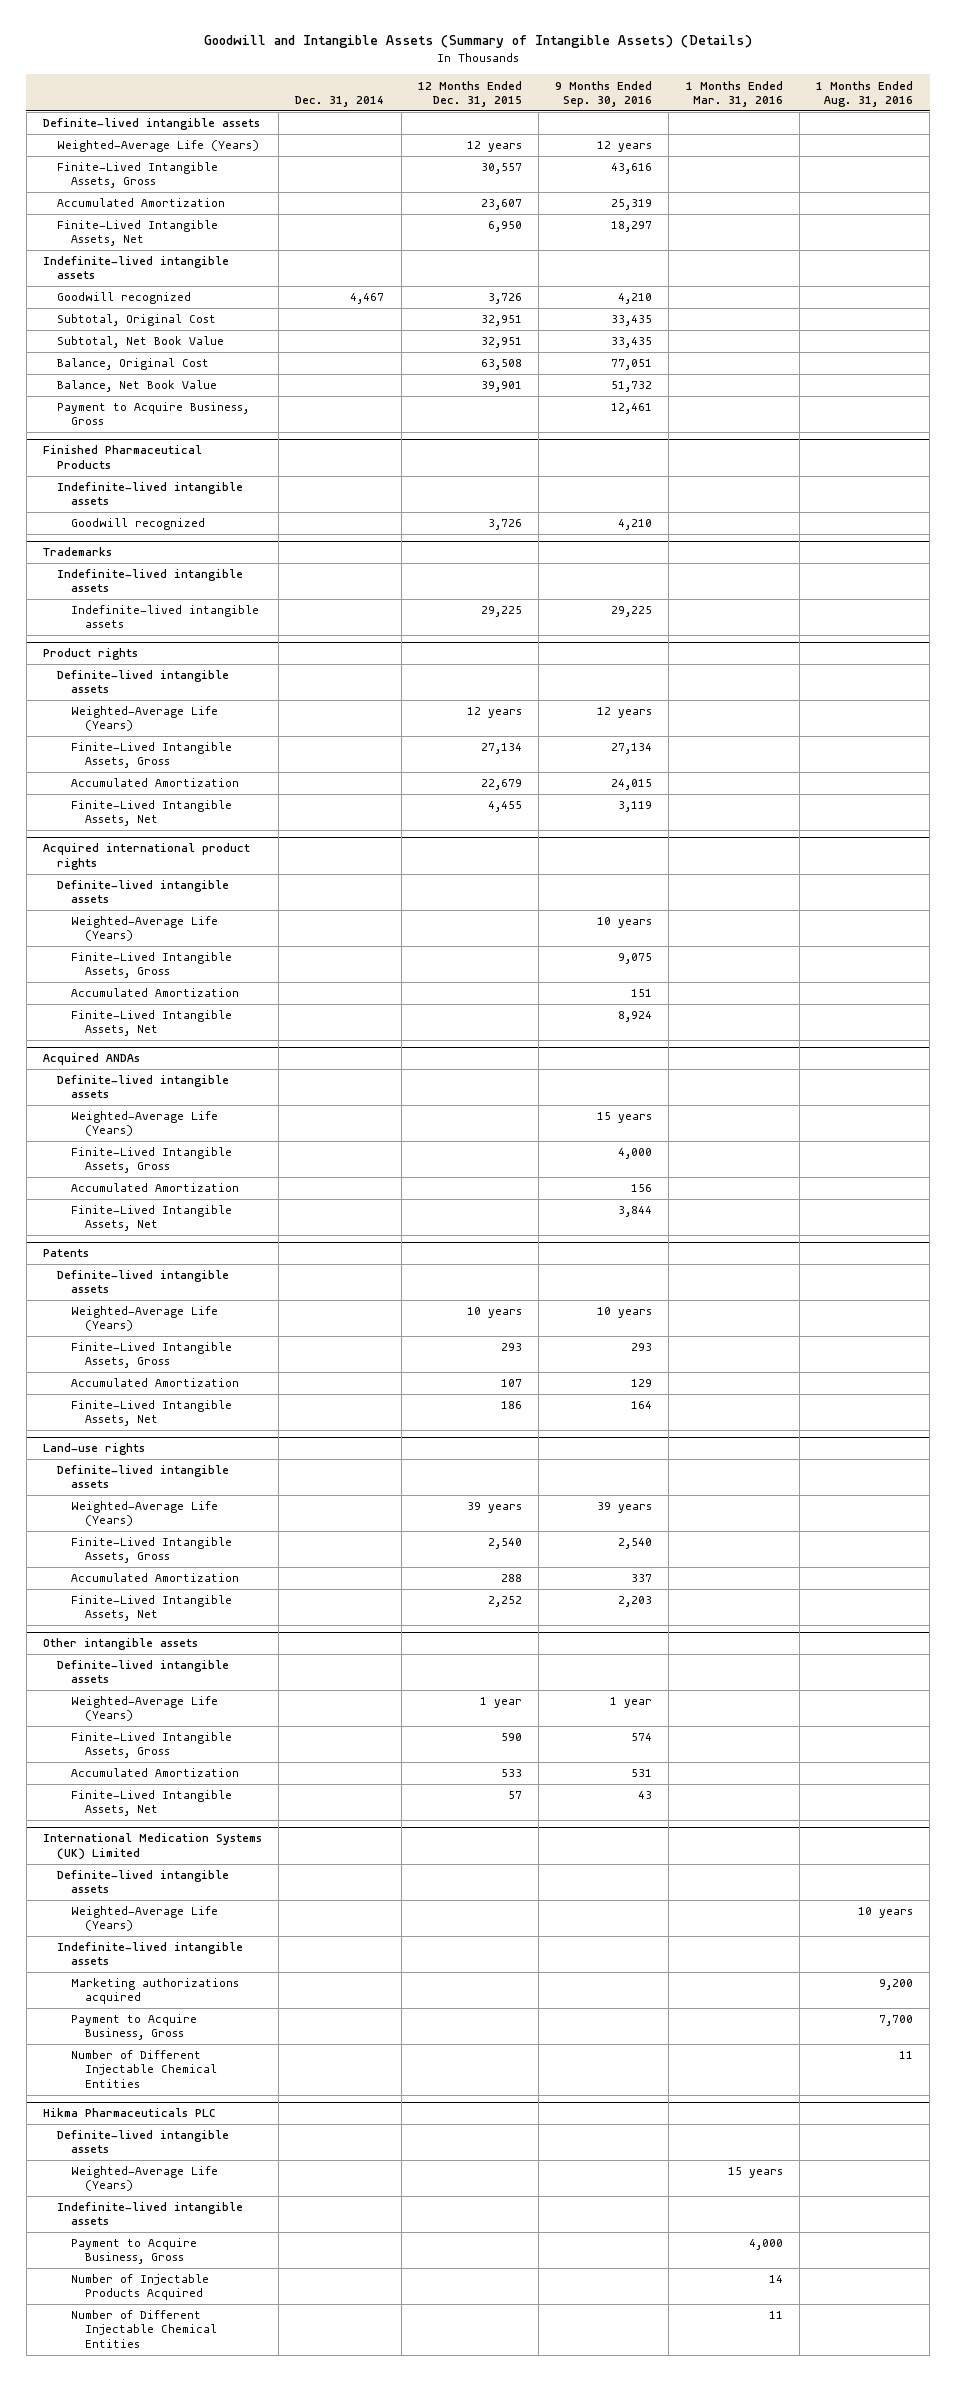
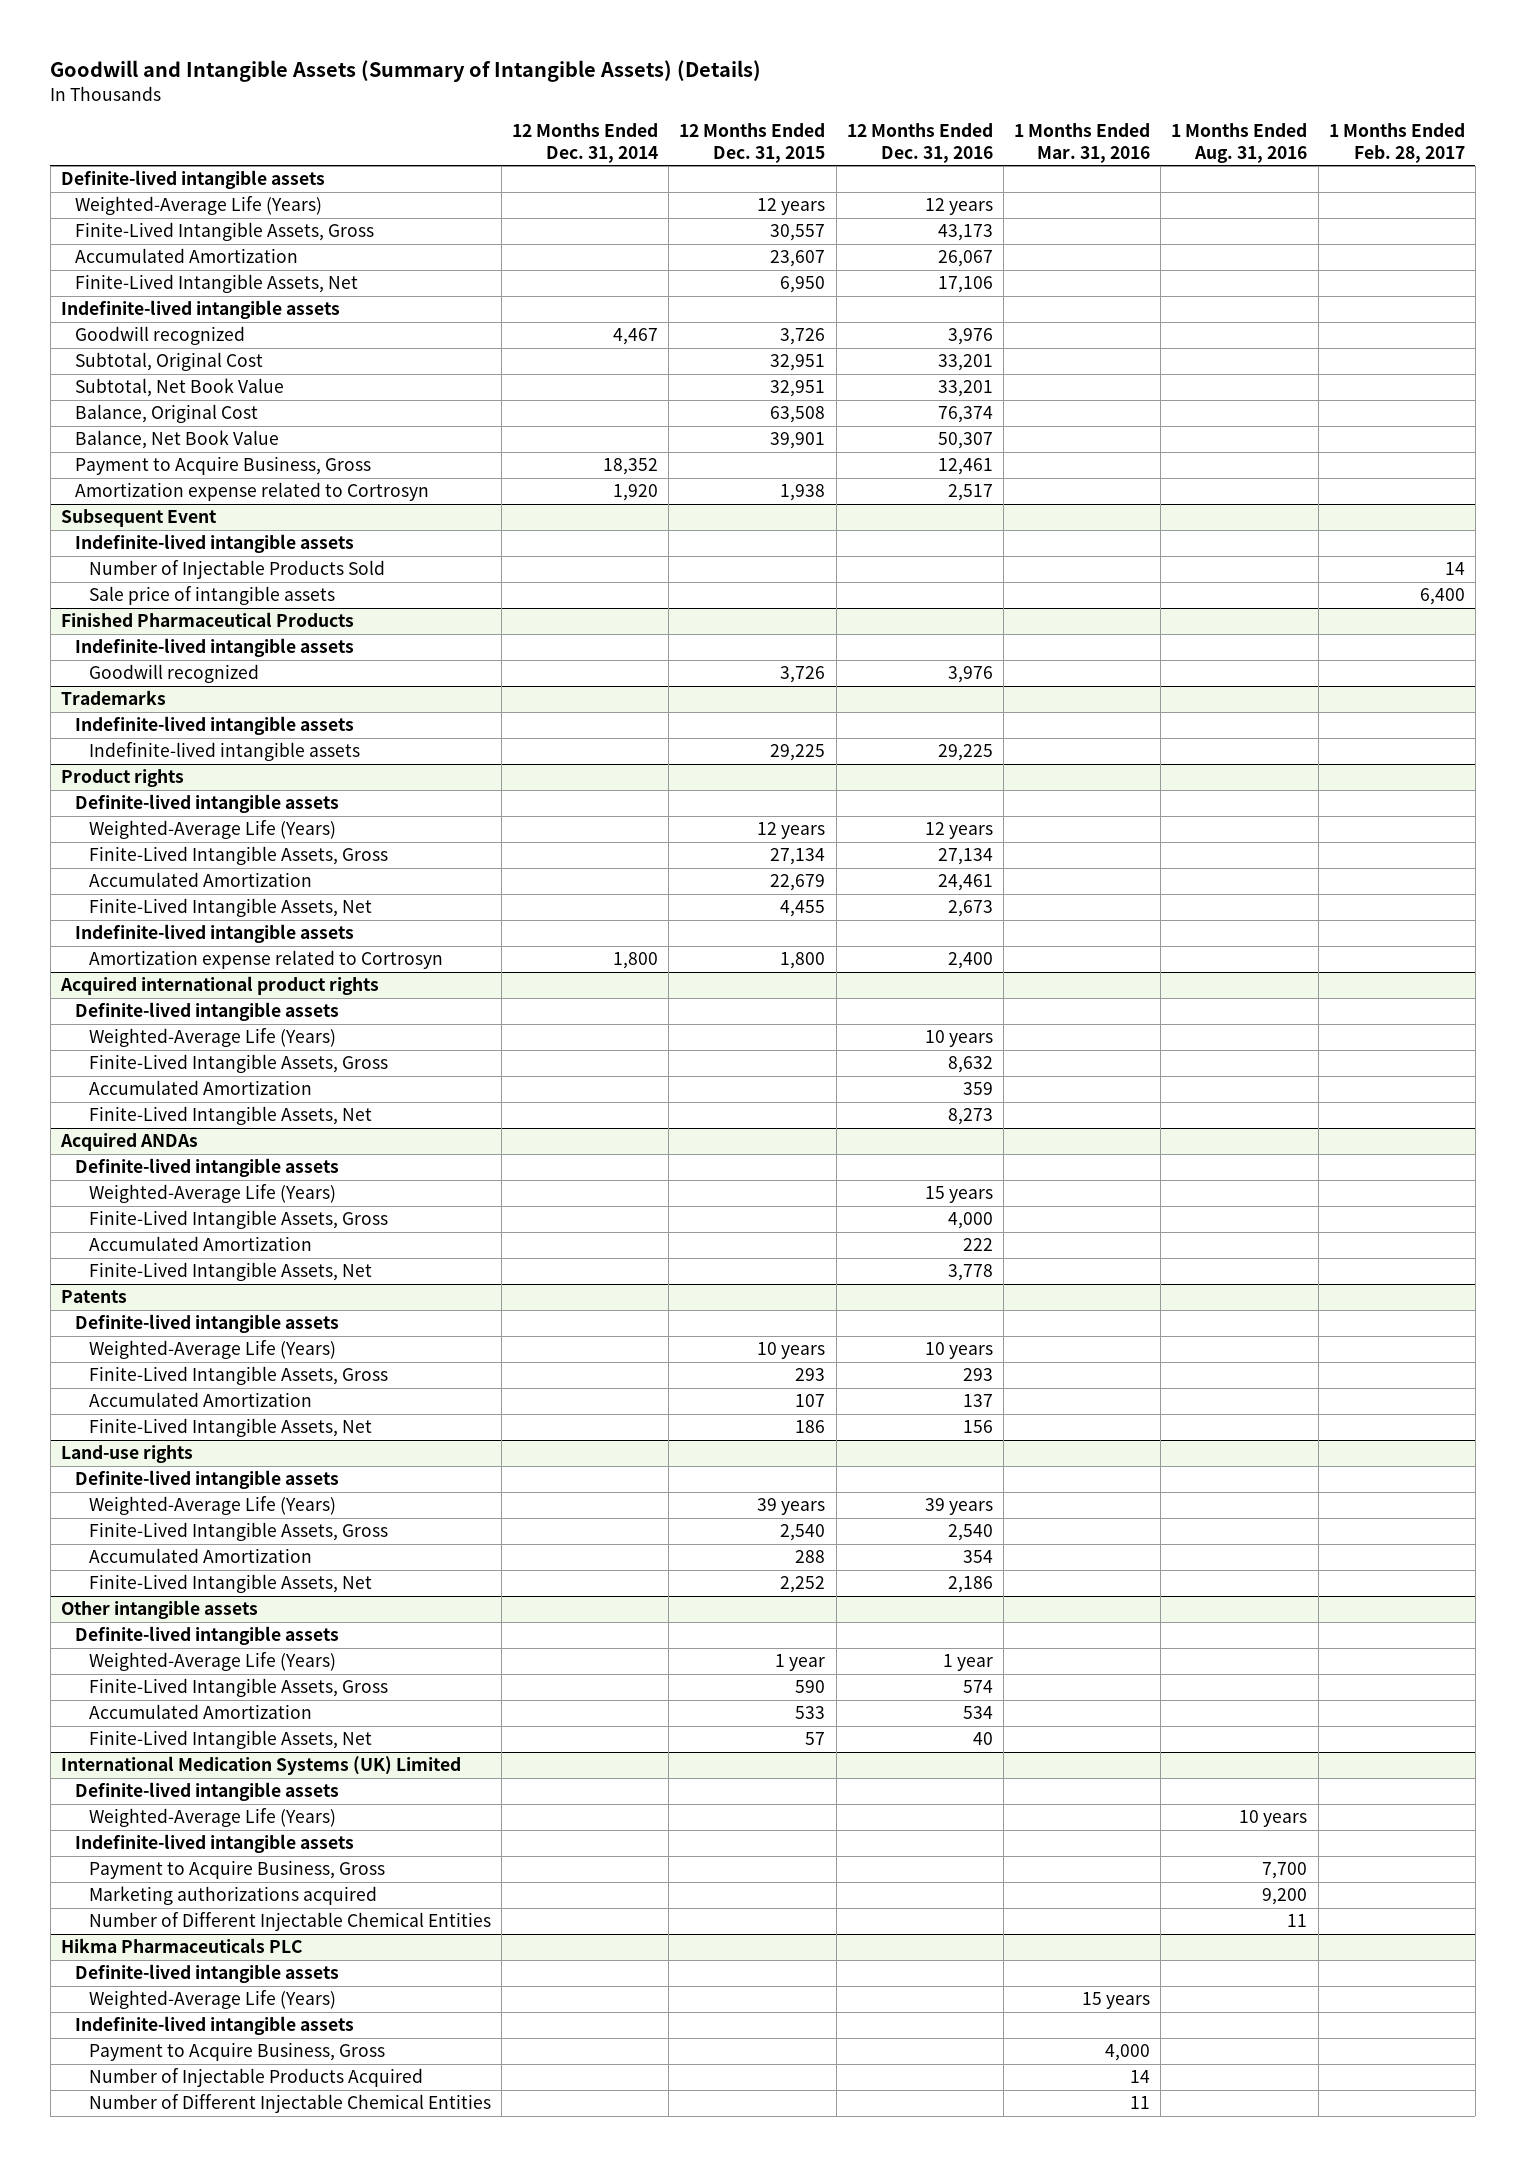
- | Dec. 31, 2014 | 12 Months Ended Dec. 31, 2015 | 9 Months Ended Sep. 30, 2016 | 1 Months Ended Mar. 31, 2016 | 1 Months Ended Aug. 31, 2016
+ | 12 Months Ended Dec. 31, 2014 | 12 Months Ended Dec. 31, 2015 | 12 Months Ended Dec. 31, 2016 | 1 Months Ended Mar. 31, 2016 | 1 Months Ended Aug. 31, 2016 | 1 Months Ended Feb. 28, 2017
+ Amortization expense related to Cortrosyn | 1,920 | 1,938 | 2,517 | | |
+ Subsequent Event
+ Indefinite-lived intangible assets
+ Number of Injectable Products Sold | | | | | | 14
+ Sale price of intangible assets | | | | | | 6,400
@ Product rights
+ Indefinite-lived intangible assets
+ Amortization expense related to Cortrosyn | 1,800 | 1,800 | 2,400 | | |
@ International Medication Systems (UK) Limited
moved down: Marketing authorizations acquired | | | | | 9,200 |

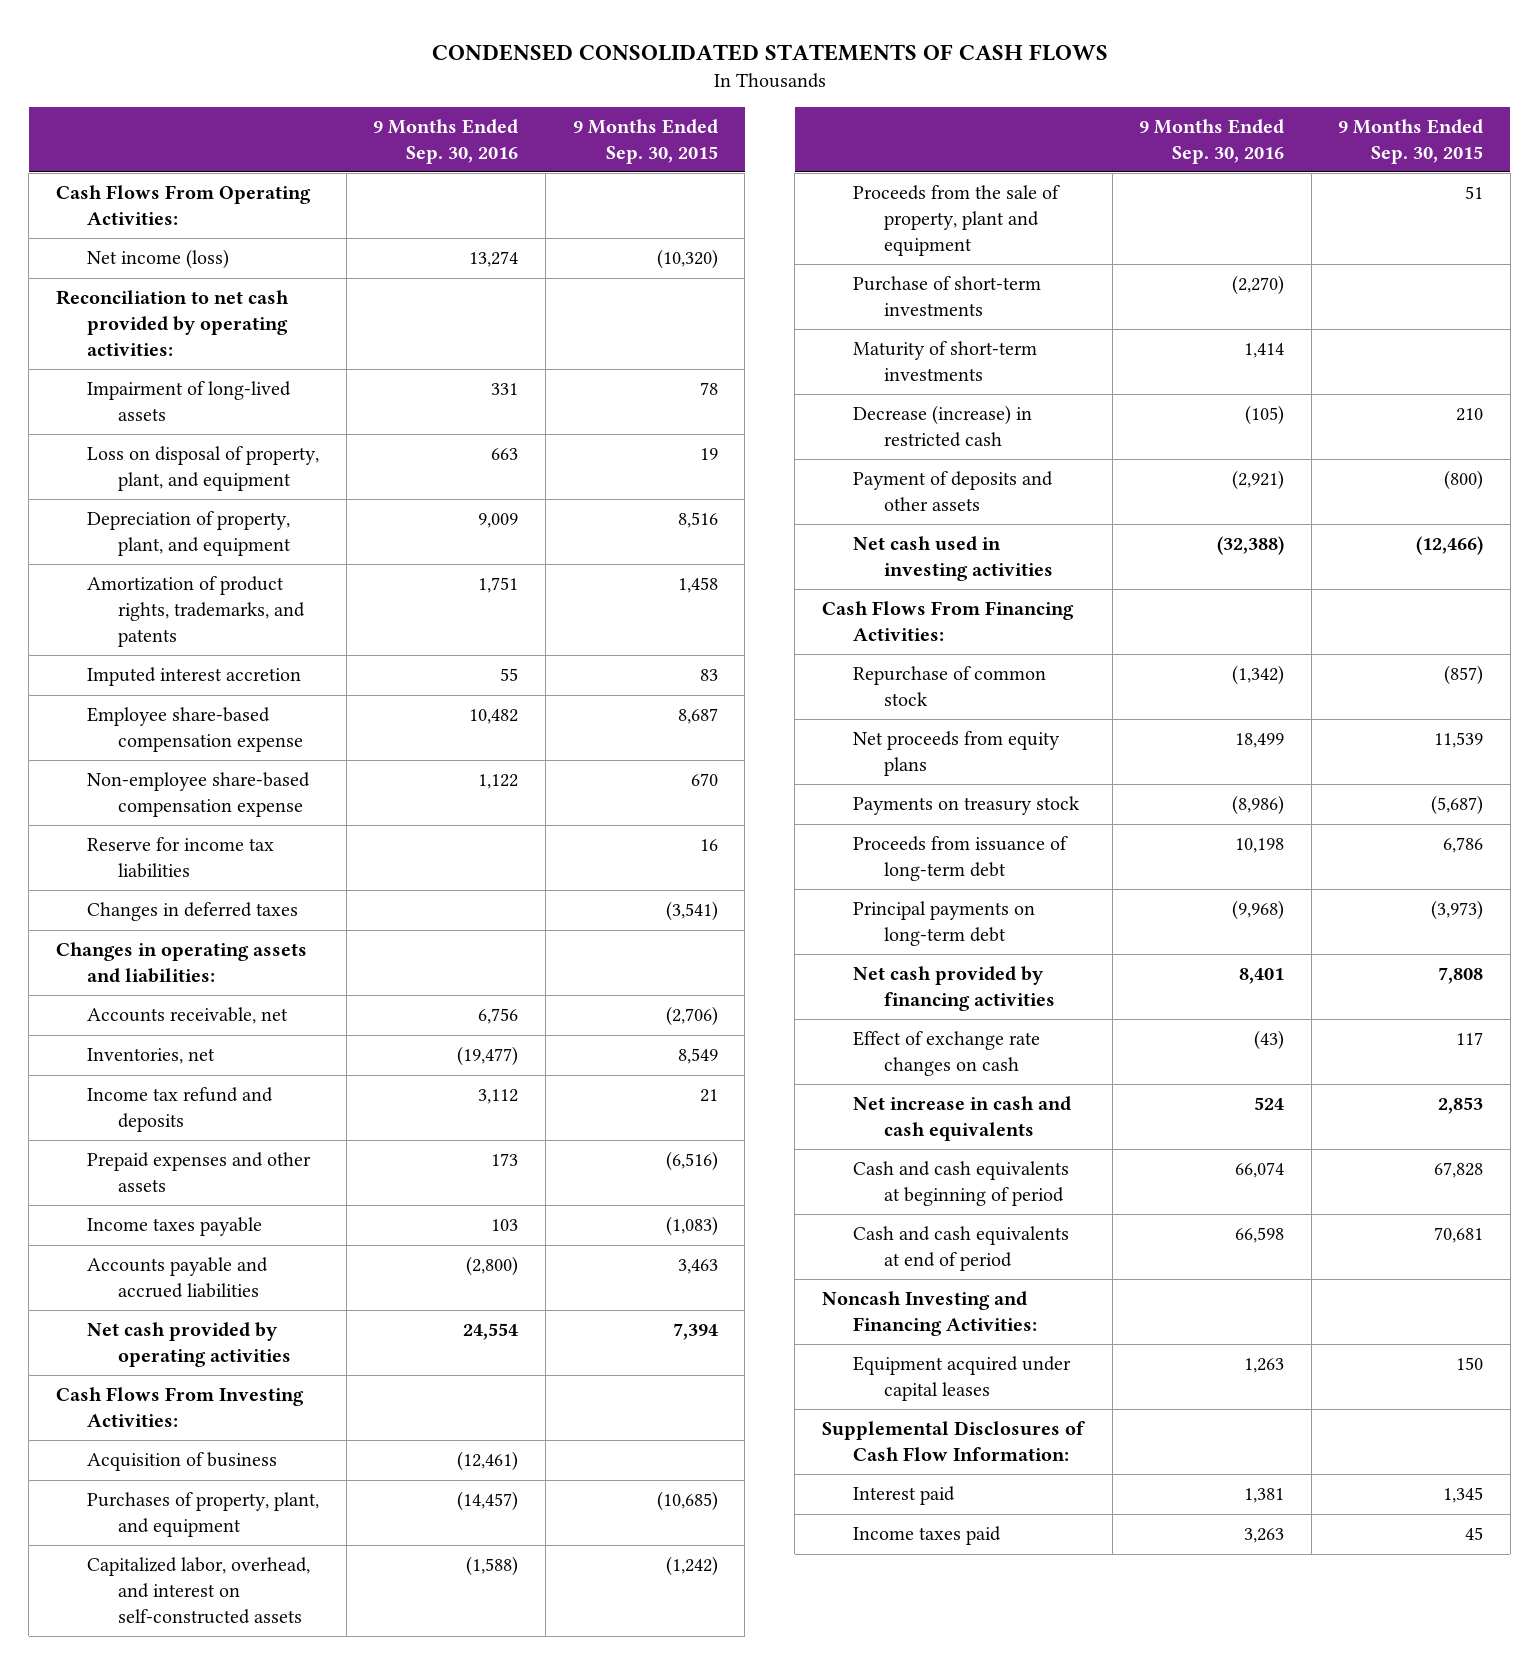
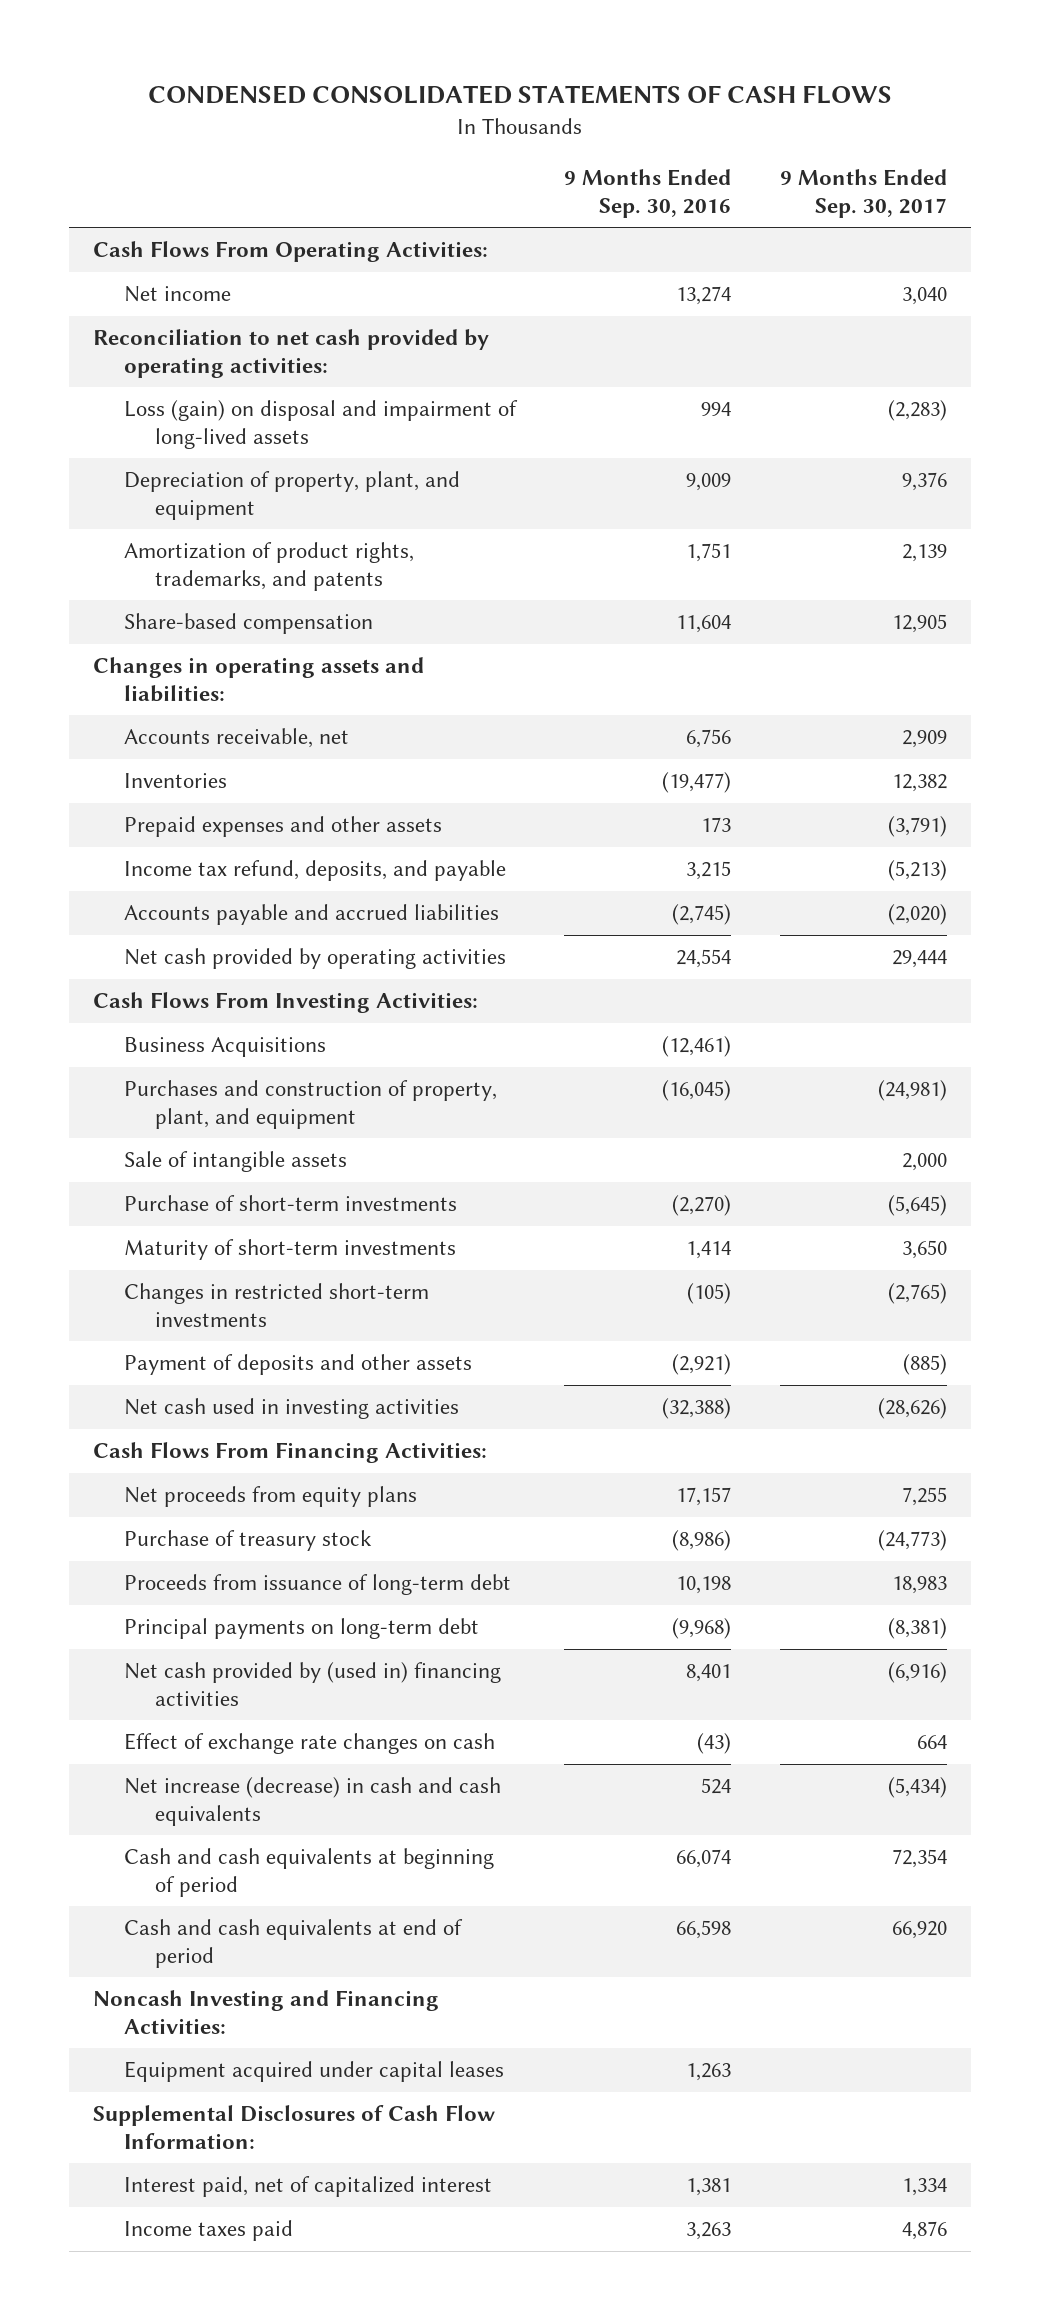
- | 9 Months Ended Sep. 30, 2016 | 9 Months Ended Sep. 30, 2015
+ | 9 Months Ended Sep. 30, 2016 | 9 Months Ended Sep. 30, 2017
- Net income (loss) | 13,274 | (10,320)
+ Net income | 13,274 | 3,040
- Impairment of long-lived assets | 331 | 78
- Loss on disposal of property, plant, and equipment | 663 | 19
+ Loss (gain) on disposal and impairment of long-lived assets | 994 | (2,283)
- Imputed interest accretion | 55 | 83
- Employee share-based compensation expense | 10,482 | 8,687
- Non-employee share-based compensation expense | 1,122 | 670
- Reserve for income tax liabilities | | 16
- Changes in deferred taxes | | (3,541)
+ Share-based compensation | 11,604 | 12,905
- Inventories, net | (19,477) | 8,549
- Income tax refund and deposits | 3,112 | 21
+ Inventories | (19,477) | 12,382
- Income taxes payable | 103 | (1,083)
- Accounts payable and accrued liabilities | (2,800) | 3,463
+ Income tax refund, deposits, and payable | 3,215 | (5,213)
+ Accounts payable and accrued liabilities | (2,745) | (2,020)
- Acquisition of business | (12,461) |
- Purchases of property, plant, and equipment | (14,457) | (10,685)
- Capitalized labor, overhead, and interest on self-constructed assets | (1,588) | (1,242)
- Proceeds from the sale of property, plant and equipment | | 51
+ Business Acquisitions | (12,461) |
+ Purchases and construction of property, plant, and equipment | (16,045) | (24,981)
+ Sale of intangible assets | | 2,000
- Decrease (increase) in restricted cash | (105) | 210
+ Changes in restricted short-term investments | (105) | (2,765)
- Repurchase of common stock | (1,342) | (857)
- Net proceeds from equity plans | 18,499 | 11,539
- Payments on treasury stock | (8,986) | (5,687)
+ Net proceeds from equity plans | 17,157 | 7,255
+ Purchase of treasury stock | (8,986) | (24,773)
- Net cash provided by financing activities | 8,401 | 7,808
+ Net cash provided by (used in) financing activities | 8,401 | (6,916)
- Net increase in cash and cash equivalents | 524 | 2,853
+ Net increase (decrease) in cash and cash equivalents | 524 | (5,434)
- Interest paid | 1,381 | 1,345
+ Interest paid, net of capitalized interest | 1,381 | 1,334

